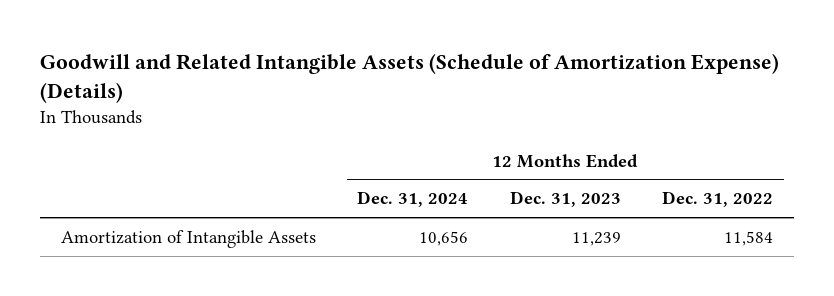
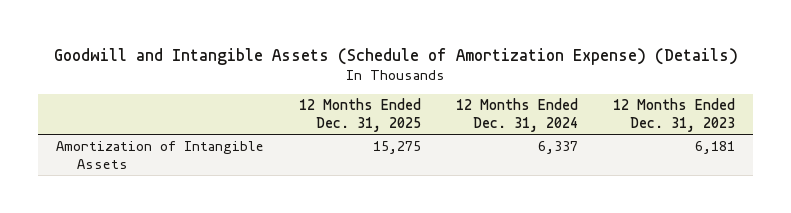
- Goodwill and Related Intangible Assets (Schedule of Amortization Expense) (Details)
+ Goodwill and Intangible Assets (Schedule of Amortization Expense) (Details)
- | 12 Months Ended Dec. 31, 2024 | 12 Months Ended Dec. 31, 2023 | 12 Months Ended Dec. 31, 2022
+ | 12 Months Ended Dec. 31, 2025 | 12 Months Ended Dec. 31, 2024 | 12 Months Ended Dec. 31, 2023
- Amortization of Intangible Assets | 10,656 | 11,239 | 11,584
+ Amortization of Intangible Assets | 15,275 | 6,337 | 6,181

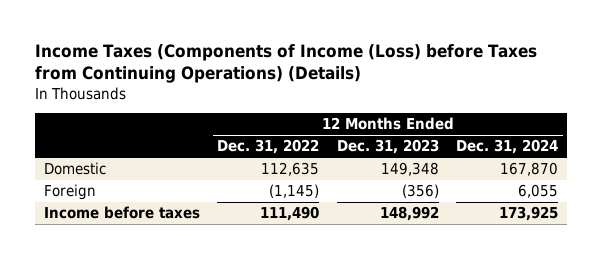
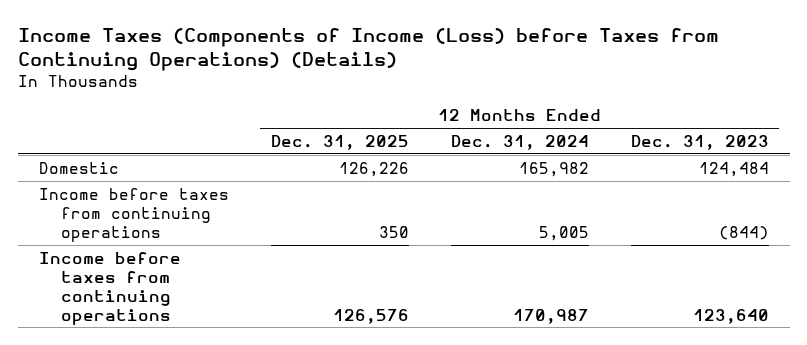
- | 12 Months Ended Dec. 31, 2022 | 12 Months Ended Dec. 31, 2023 | 12 Months Ended Dec. 31, 2024
+ | 12 Months Ended Dec. 31, 2025 | 12 Months Ended Dec. 31, 2024 | 12 Months Ended Dec. 31, 2023
- Domestic | 112,635 | 149,348 | 167,870
- Foreign | (1,145) | (356) | 6,055
- Income before taxes | 111,490 | 148,992 | 173,925
+ Domestic | 126,226 | 165,982 | 124,484
+ Income before taxes from continuing operations | 350 | 5,005 | (844)
+ Income before taxes from continuing operations | 126,576 | 170,987 | 123,640

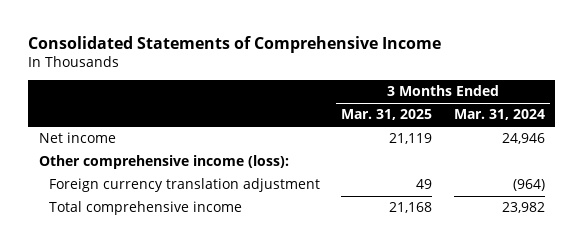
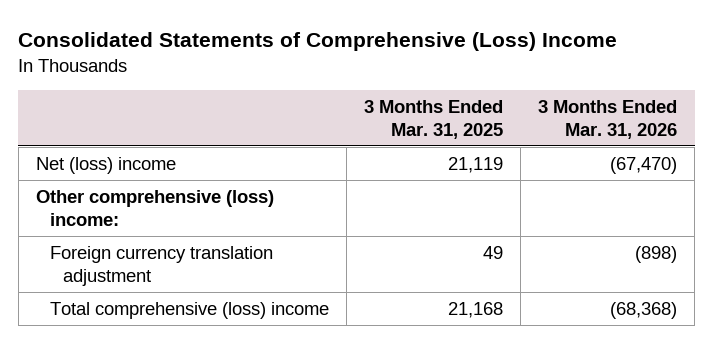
- Consolidated Statements of Comprehensive Income
+ Consolidated Statements of Comprehensive (Loss) Income
- | 3 Months Ended Mar. 31, 2025 | 3 Months Ended Mar. 31, 2024
+ | 3 Months Ended Mar. 31, 2025 | 3 Months Ended Mar. 31, 2026
- Net income | 21,119 | 24,946
- Other comprehensive income (loss):
+ Net (loss) income | 21,119 | (67,470)
+ Other comprehensive (loss) income:
- Total comprehensive income | 21,168 | 23,982
+ Total comprehensive (loss) income | 21,168 | (68,368)

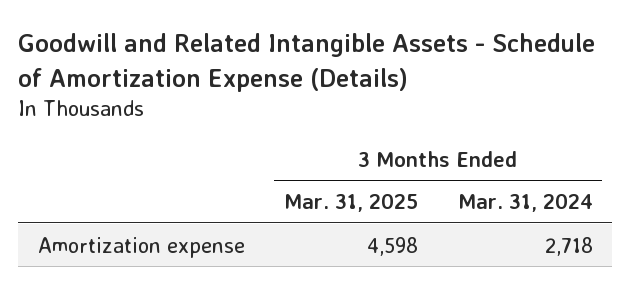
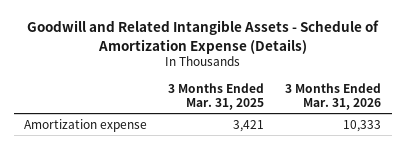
- | 3 Months Ended Mar. 31, 2025 | 3 Months Ended Mar. 31, 2024
+ | 3 Months Ended Mar. 31, 2025 | 3 Months Ended Mar. 31, 2026
- Amortization expense | 4,598 | 2,718
+ Amortization expense | 3,421 | 10,333

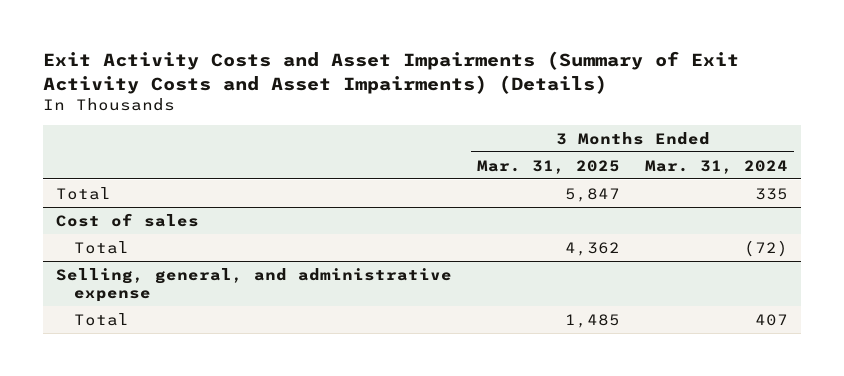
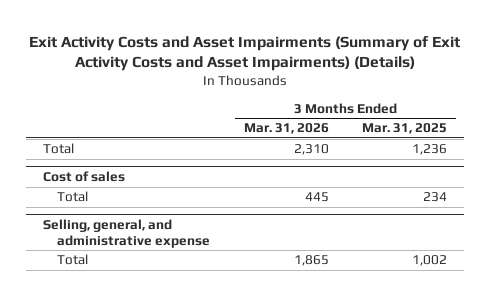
- | 3 Months Ended Mar. 31, 2025 | 3 Months Ended Mar. 31, 2024
+ | 3 Months Ended Mar. 31, 2026 | 3 Months Ended Mar. 31, 2025
- Total | 5,847 | 335
+ Total | 2,310 | 1,236
@ Cost of sales
- Total | 4,362 | (72)
+ Total | 445 | 234
@ Selling, general, and administrative expense
- Total | 1,485 | 407
+ Total | 1,865 | 1,002

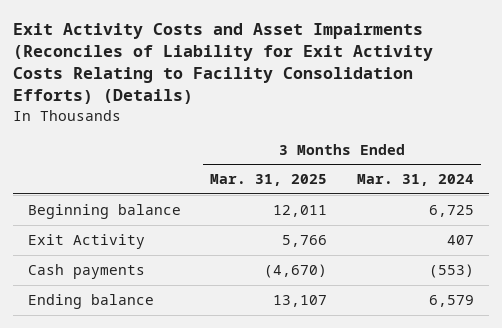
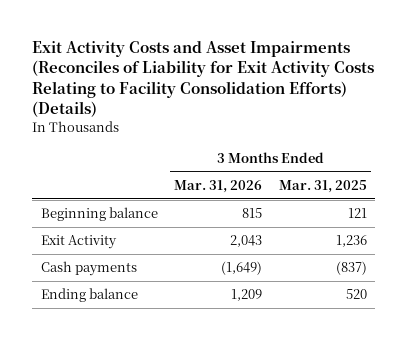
- | 3 Months Ended Mar. 31, 2025 | 3 Months Ended Mar. 31, 2024
+ | 3 Months Ended Mar. 31, 2026 | 3 Months Ended Mar. 31, 2025
- Beginning balance | 12,011 | 6,725
- Exit Activity | 5,766 | 407
- Cash payments | (4,670) | (553)
- Ending balance | 13,107 | 6,579
+ Beginning balance | 815 | 121
+ Exit Activity | 2,043 | 1,236
+ Cash payments | (1,649) | (837)
+ Ending balance | 1,209 | 520

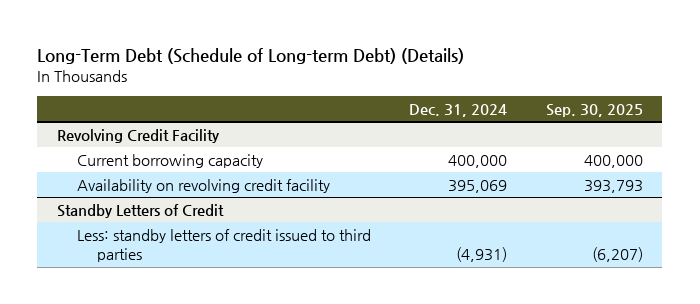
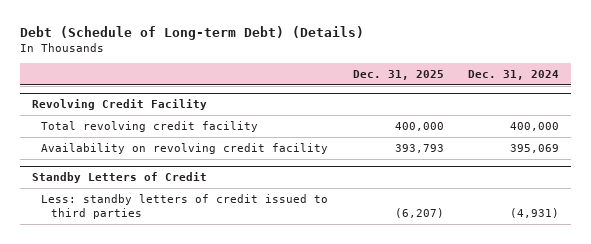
- Long-Term Debt (Schedule of Long-term Debt) (Details)
+ Debt (Schedule of Long-term Debt) (Details)
- | Dec. 31, 2024 | Sep. 30, 2025
+ | Dec. 31, 2025 | Dec. 31, 2024
@ Revolving Credit Facility
- Current borrowing capacity | 400,000 | 400,000
+ Total revolving credit facility | 400,000 | 400,000

